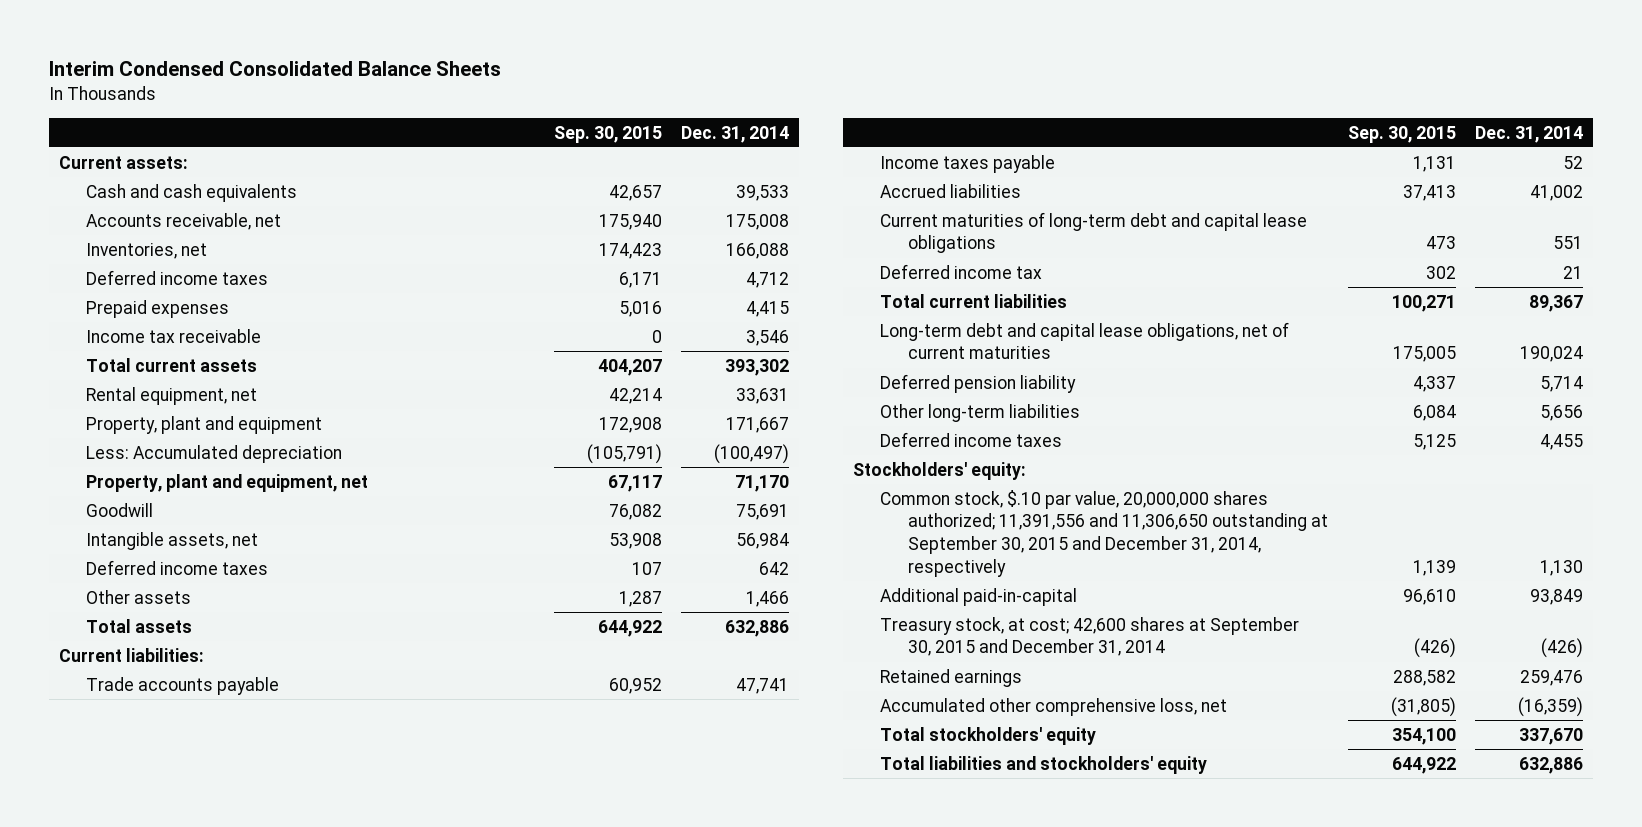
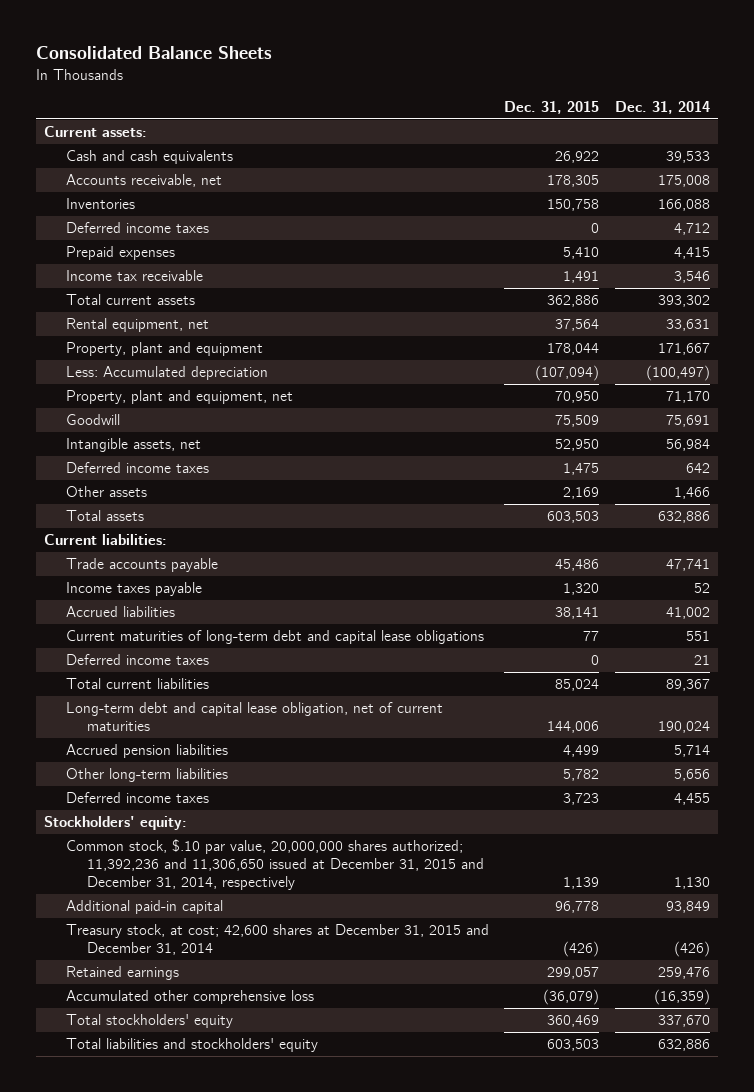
- Interim Condensed Consolidated Balance Sheets
+ Consolidated Balance Sheets
- | Sep. 30, 2015 | Dec. 31, 2014
+ | Dec. 31, 2015 | Dec. 31, 2014
- Inventories, net | 174,423 | 166,088
+ Inventories | 150,758 | 166,088
- Deferred income tax | 302 | 21
+ Deferred income taxes | 0 | 21
- Long-term debt and capital lease obligations, net of current maturities | 175,005 | 190,024
- Deferred pension liability | 4,337 | 5,714
+ Long-term debt and capital lease obligation, net of current maturities | 144,006 | 190,024
+ Accrued pension liabilities | 4,499 | 5,714
- Common stock, $.10 par value, 20,000,000 shares authorized; 11,391,556 and 11,306,650 outstanding at September 30, 2015 and December 31, 2014, respectively | 1,139 | 1,130
- Additional paid-in-capital | 96,610 | 93,849
- Treasury stock, at cost; 42,600 shares at September 30, 2015 and December 31, 2014 | (426) | (426)
+ Common stock, $.10 par value, 20,000,000 shares authorized; 11,392,236 and 11,306,650 issued at December 31, 2015 and December 31, 2014, respectively | 1,139 | 1,130
+ Additional paid-in capital | 96,778 | 93,849
+ Treasury stock, at cost; 42,600 shares at December 31, 2015 and December 31, 2014 | (426) | (426)
- Accumulated other comprehensive loss, net | (31,805) | (16,359)
+ Accumulated other comprehensive loss | (36,079) | (16,359)

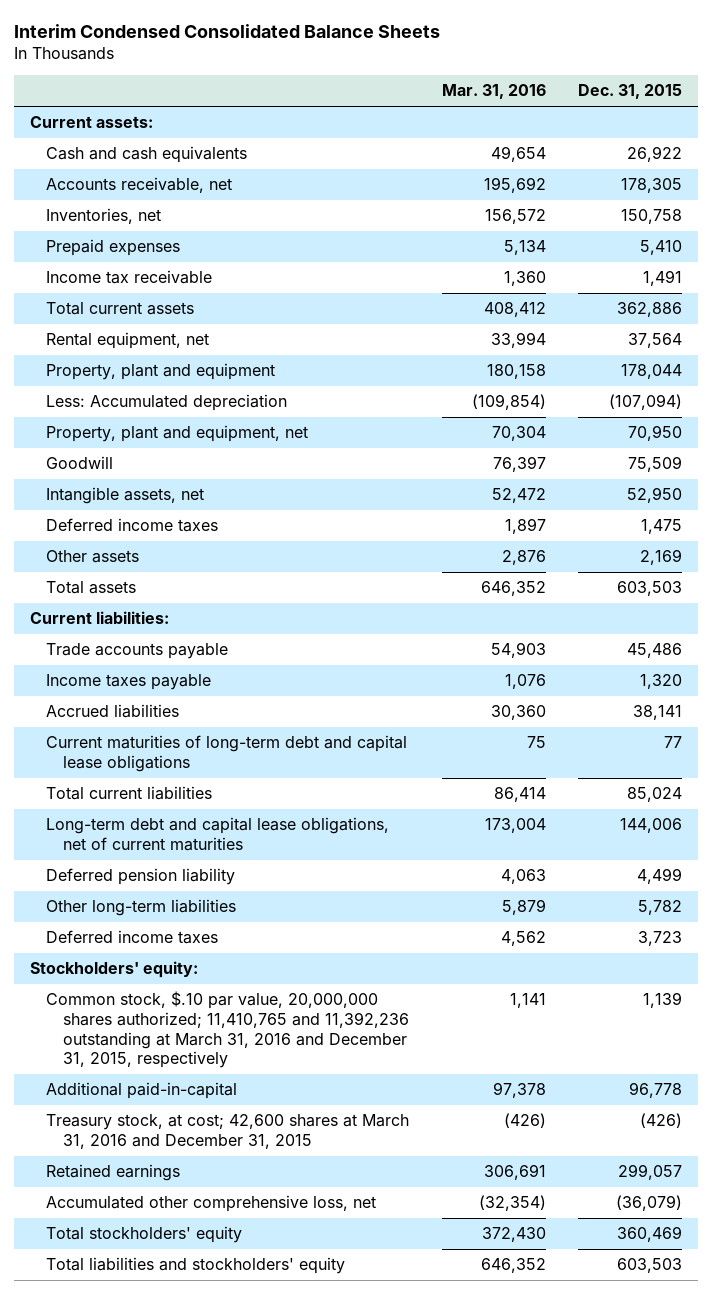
- Consolidated Balance Sheets
+ Interim Condensed Consolidated Balance Sheets
- | Dec. 31, 2015 | Dec. 31, 2014
+ | Mar. 31, 2016 | Dec. 31, 2015
- Inventories | 150,758 | 166,088
- Deferred income taxes | 0 | 4,712
+ Inventories, net | 156,572 | 150,758
- Deferred income taxes | 0 | 21
- Long-term debt and capital lease obligation, net of current maturities | 144,006 | 190,024
- Accrued pension liabilities | 4,499 | 5,714
+ Long-term debt and capital lease obligations, net of current maturities | 173,004 | 144,006
+ Deferred pension liability | 4,063 | 4,499
- Common stock, $.10 par value, 20,000,000 shares authorized; 11,392,236 and 11,306,650 issued at December 31, 2015 and December 31, 2014, respectively | 1,139 | 1,130
- Additional paid-in capital | 96,778 | 93,849
- Treasury stock, at cost; 42,600 shares at December 31, 2015 and December 31, 2014 | (426) | (426)
+ Common stock, $.10 par value, 20,000,000 shares authorized; 11,410,765 and 11,392,236 outstanding at March 31, 2016 and December 31, 2015, respectively | 1,141 | 1,139
+ Additional paid-in-capital | 97,378 | 96,778
+ Treasury stock, at cost; 42,600 shares at March 31, 2016 and December 31, 2015 | (426) | (426)
- Accumulated other comprehensive loss | (36,079) | (16,359)
+ Accumulated other comprehensive loss, net | (32,354) | (36,079)

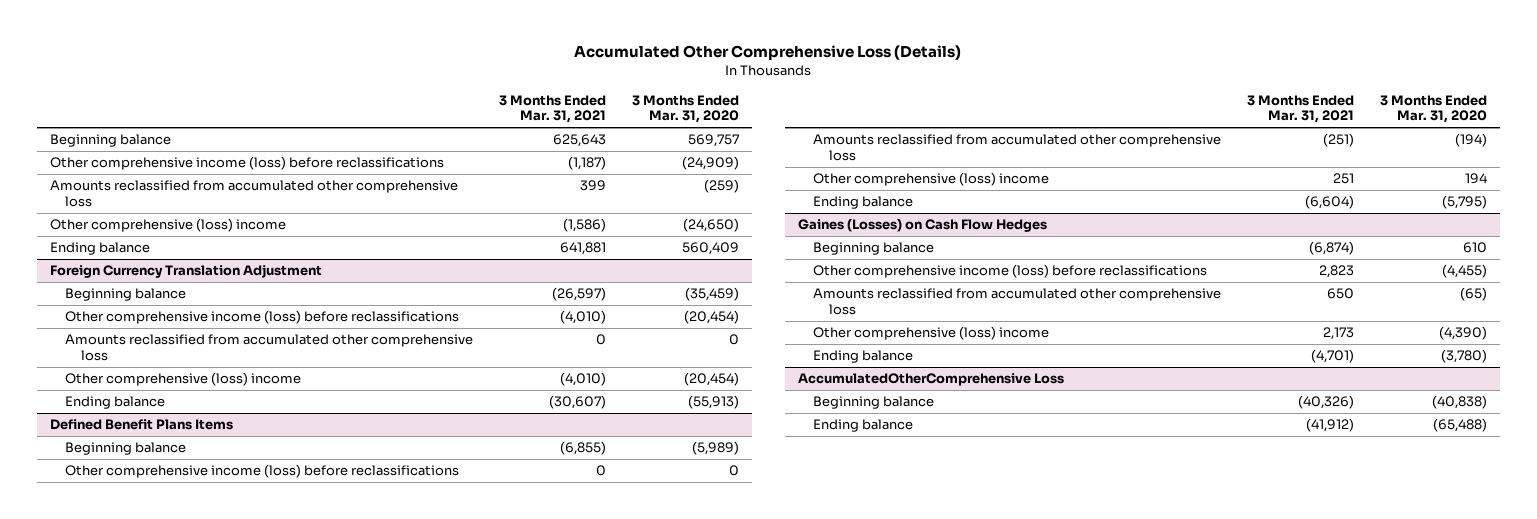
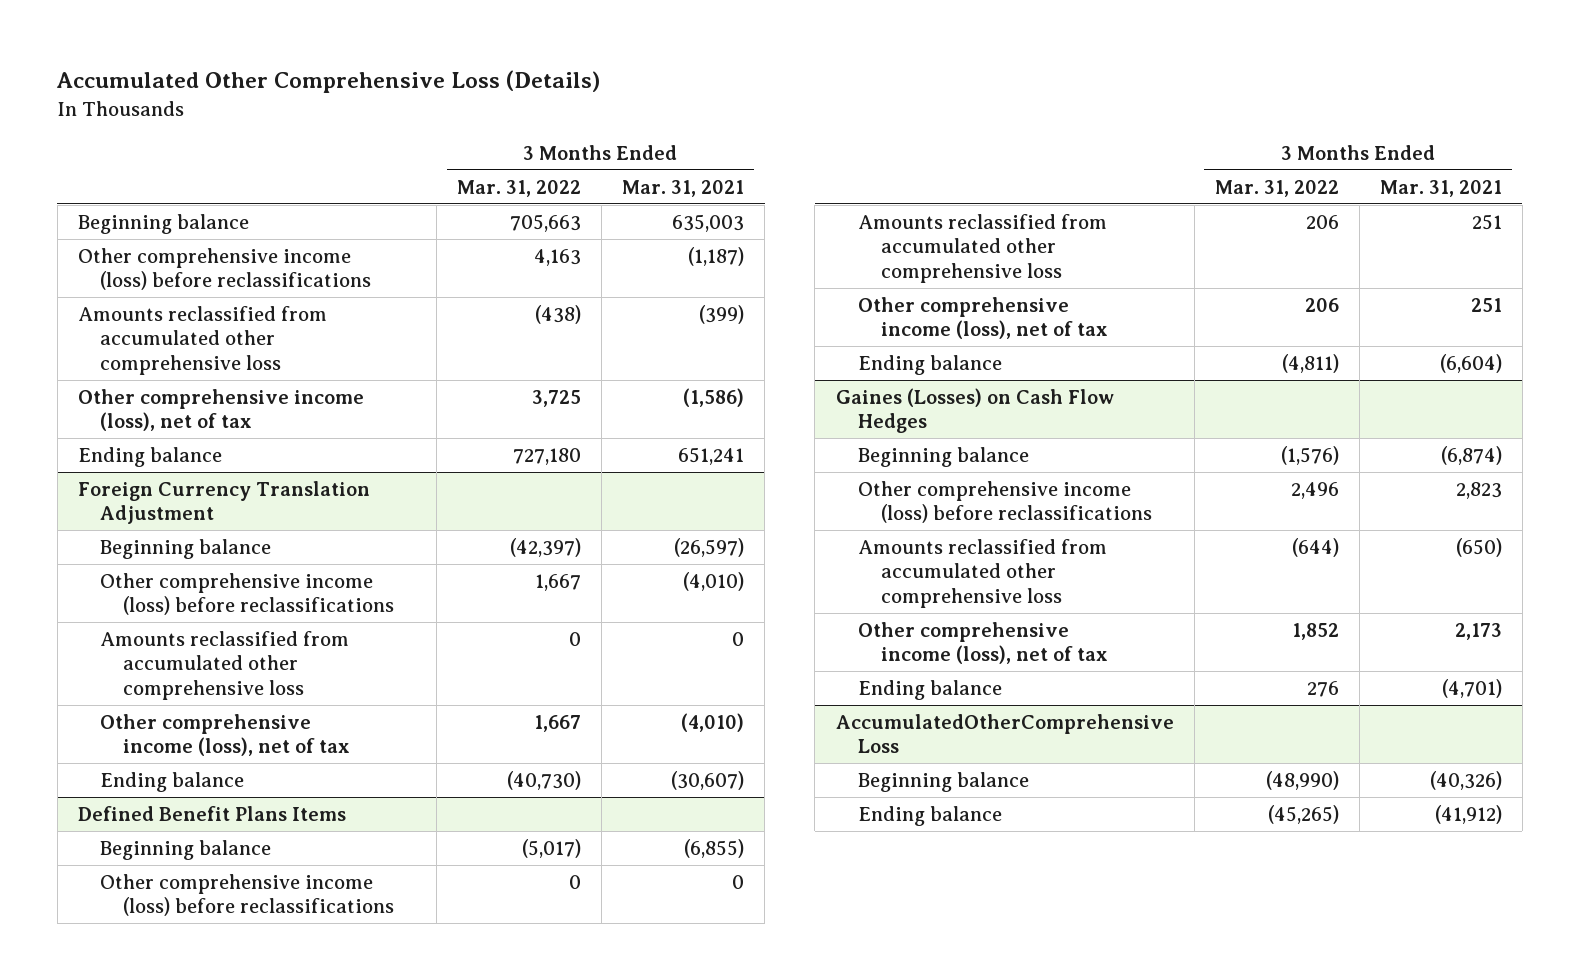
- | 3 Months Ended Mar. 31, 2021 | 3 Months Ended Mar. 31, 2020
+ | 3 Months Ended Mar. 31, 2022 | 3 Months Ended Mar. 31, 2021
- Beginning balance | 625,643 | 569,757
+ Beginning balance | 705,663 | 635,003
- Amounts reclassified from accumulated other comprehensive loss | 399 | (259)
- Other comprehensive (loss) income | (1,586) | (24,650)
- Ending balance | 641,881 | 560,409
+ Amounts reclassified from accumulated other comprehensive loss | (438) | (399)
+ Other comprehensive income (loss), net of tax | 3,725 | (1,586)
+ Ending balance | 727,180 | 651,241
@ Foreign Currency Translation Adjustment
- Other comprehensive (loss) income | (4,010) | (20,454)
+ Other comprehensive income (loss), net of tax | 1,667 | (4,010)
@ Defined Benefit Plans Items
- Amounts reclassified from accumulated other comprehensive loss | (251) | (194)
- Other comprehensive (loss) income | 251 | 194
+ Amounts reclassified from accumulated other comprehensive loss | 206 | 251
+ Other comprehensive income (loss), net of tax | 206 | 251
@ Gaines (Losses) on Cash Flow Hedges
- Amounts reclassified from accumulated other comprehensive loss | 650 | (65)
- Other comprehensive (loss) income | 2,173 | (4,390)
+ Amounts reclassified from accumulated other comprehensive loss | (644) | (650)
+ Other comprehensive income (loss), net of tax | 1,852 | 2,173

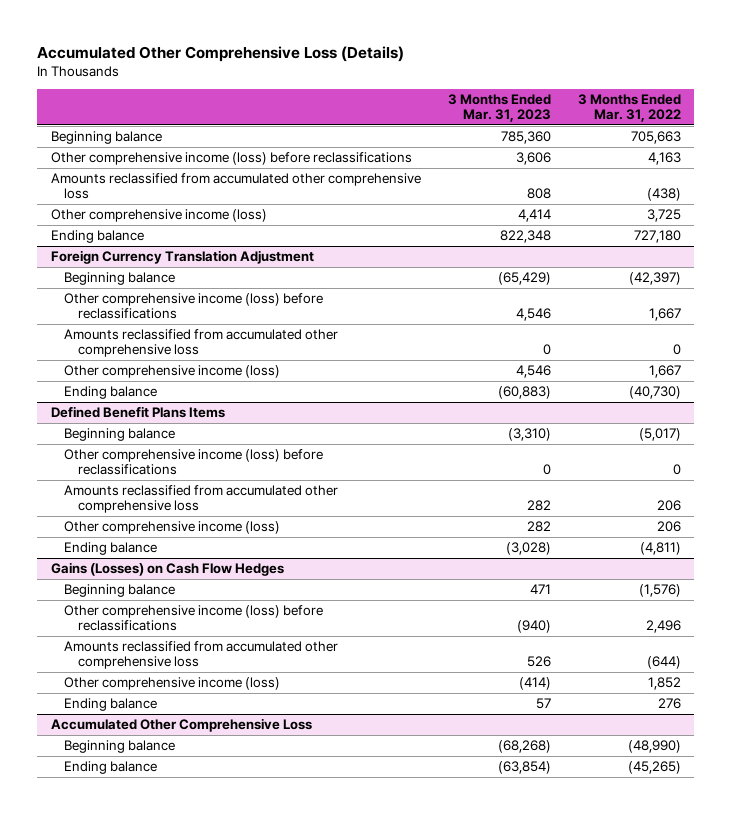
- | 3 Months Ended Mar. 31, 2022 | 3 Months Ended Mar. 31, 2021
+ | 3 Months Ended Mar. 31, 2023 | 3 Months Ended Mar. 31, 2022
- Other comprehensive income (loss), net of tax | 3,725 | (1,586)
+ Other comprehensive income (loss) | 4,414 | 3,725
@ Foreign Currency Translation Adjustment
- Other comprehensive income (loss), net of tax | 1,667 | (4,010)
+ Other comprehensive income (loss) | 4,546 | 1,667
@ Defined Benefit Plans Items
- Other comprehensive income (loss), net of tax | 206 | 251
+ Other comprehensive income (loss) | 282 | 206
- Gaines (Losses) on Cash Flow Hedges
+ Gains (Losses) on Cash Flow Hedges
- Other comprehensive income (loss), net of tax | 1,852 | 2,173
+ Other comprehensive income (loss) | (414) | 1,852
- AccumulatedOtherComprehensive Loss
+ Accumulated Other Comprehensive Loss

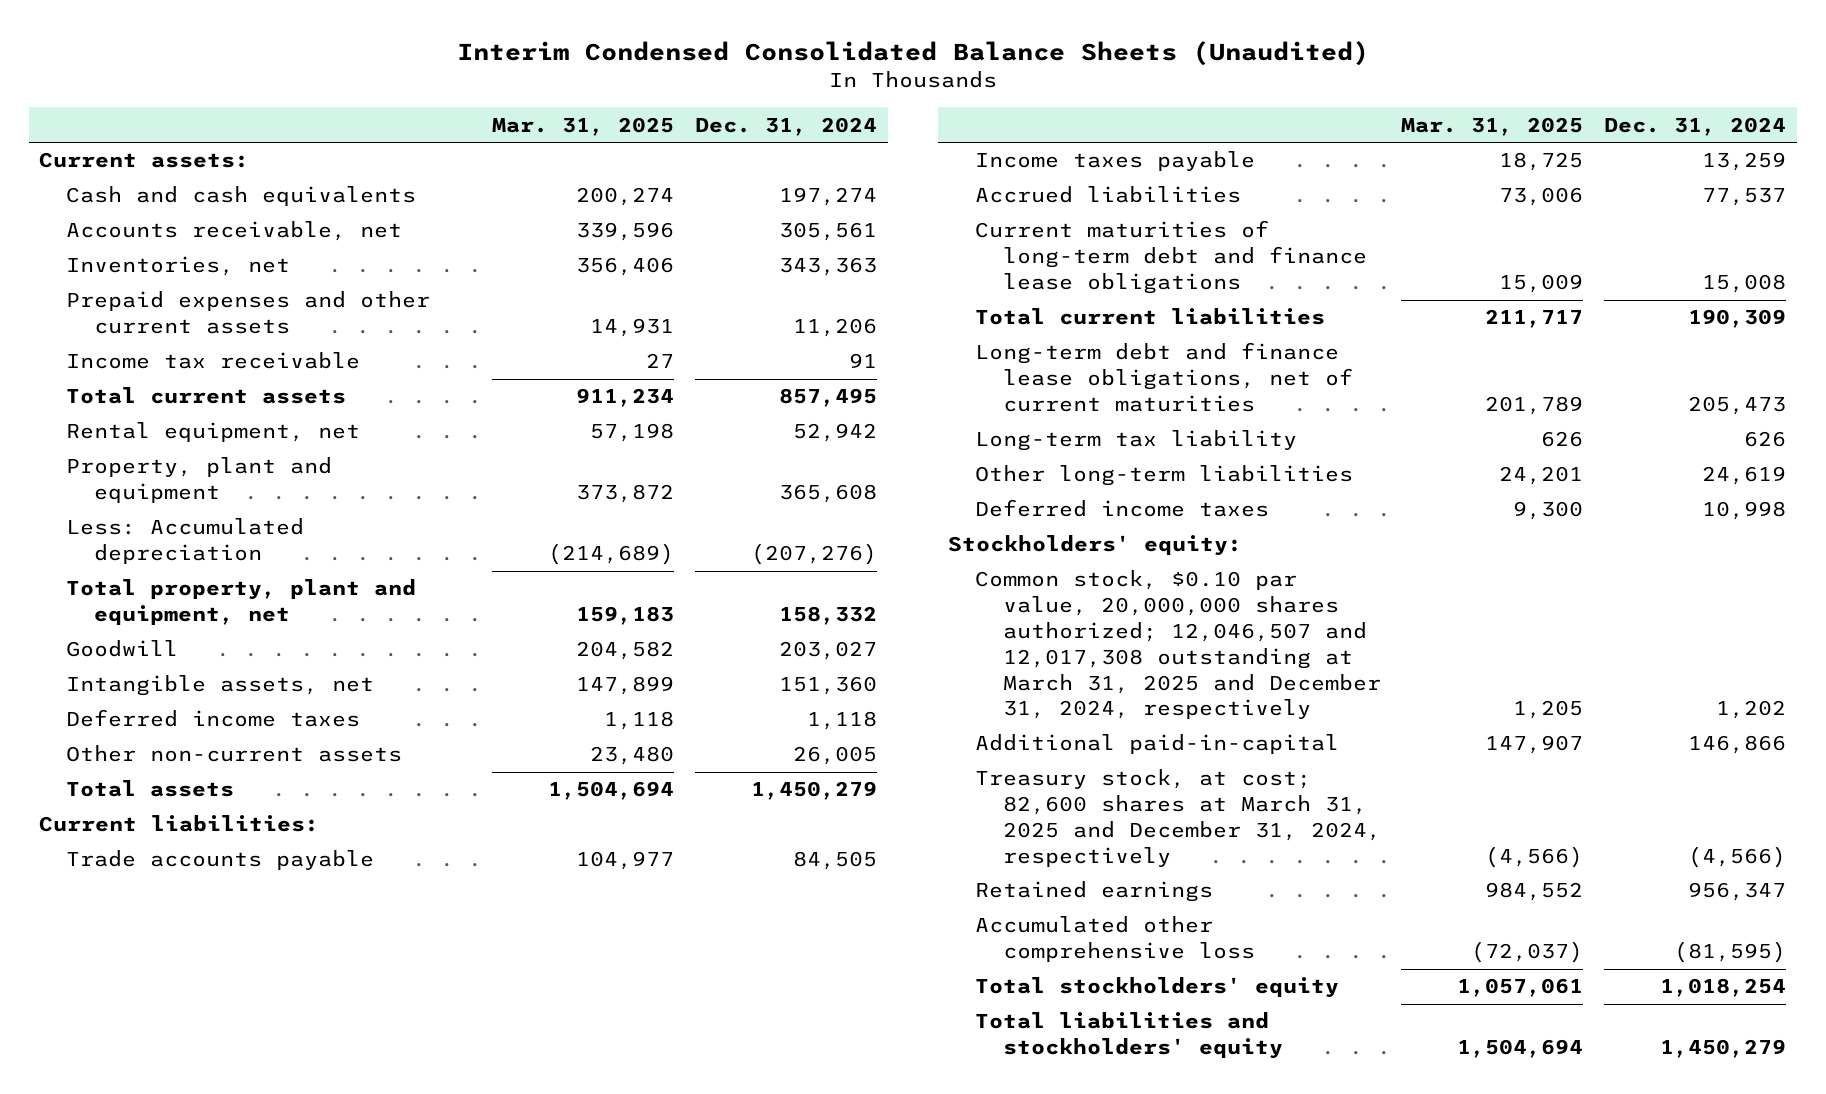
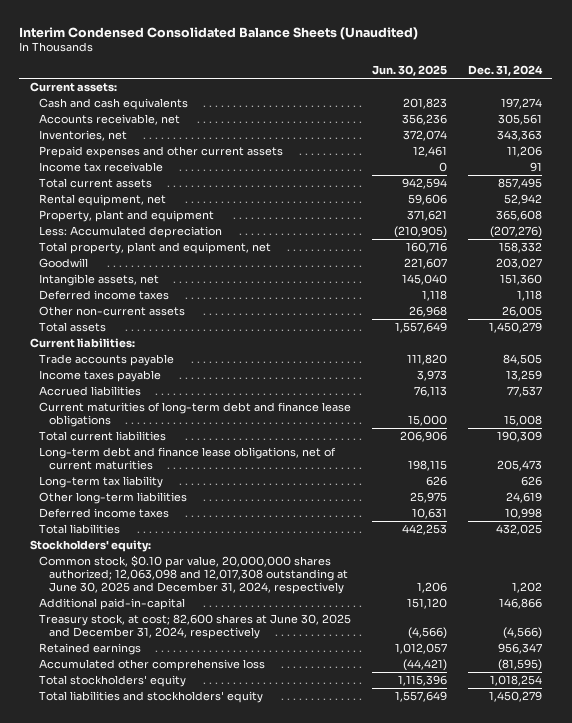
- | Mar. 31, 2025 | Dec. 31, 2024
+ | Jun. 30, 2025 | Dec. 31, 2024
+ Total liabilities | 442,253 | 432,025
- Common stock, $0.10 par value, 20,000,000 shares authorized; 12,046,507 and 12,017,308 outstanding at March 31, 2025 and December 31, 2024, respectively | 1,205 | 1,202
+ Common stock, $0.10 par value, 20,000,000 shares authorized; 12,063,098 and 12,017,308 outstanding at June 30, 2025 and December 31, 2024, respectively | 1,206 | 1,202
- Treasury stock, at cost; 82,600 shares at March 31, 2025 and December 31, 2024, respectively | (4,566) | (4,566)
+ Treasury stock, at cost; 82,600 shares at June 30, 2025 and December 31, 2024, respectively | (4,566) | (4,566)

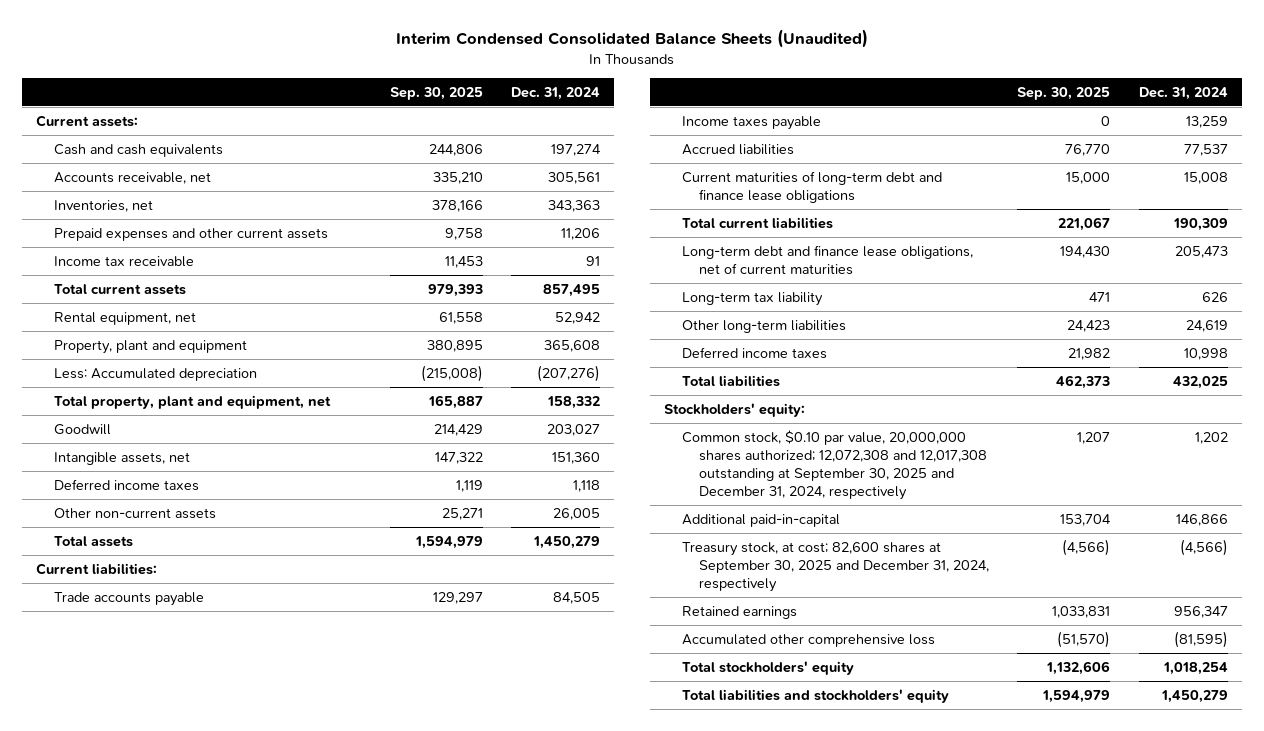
- | Jun. 30, 2025 | Dec. 31, 2024
+ | Sep. 30, 2025 | Dec. 31, 2024
- Common stock, $0.10 par value, 20,000,000 shares authorized; 12,063,098 and 12,017,308 outstanding at June 30, 2025 and December 31, 2024, respectively | 1,206 | 1,202
+ Common stock, $0.10 par value, 20,000,000 shares authorized; 12,072,308 and 12,017,308 outstanding at September 30, 2025 and December 31, 2024, respectively | 1,207 | 1,202
- Treasury stock, at cost; 82,600 shares at June 30, 2025 and December 31, 2024, respectively | (4,566) | (4,566)
+ Treasury stock, at cost; 82,600 shares at September 30, 2025 and December 31, 2024, respectively | (4,566) | (4,566)

